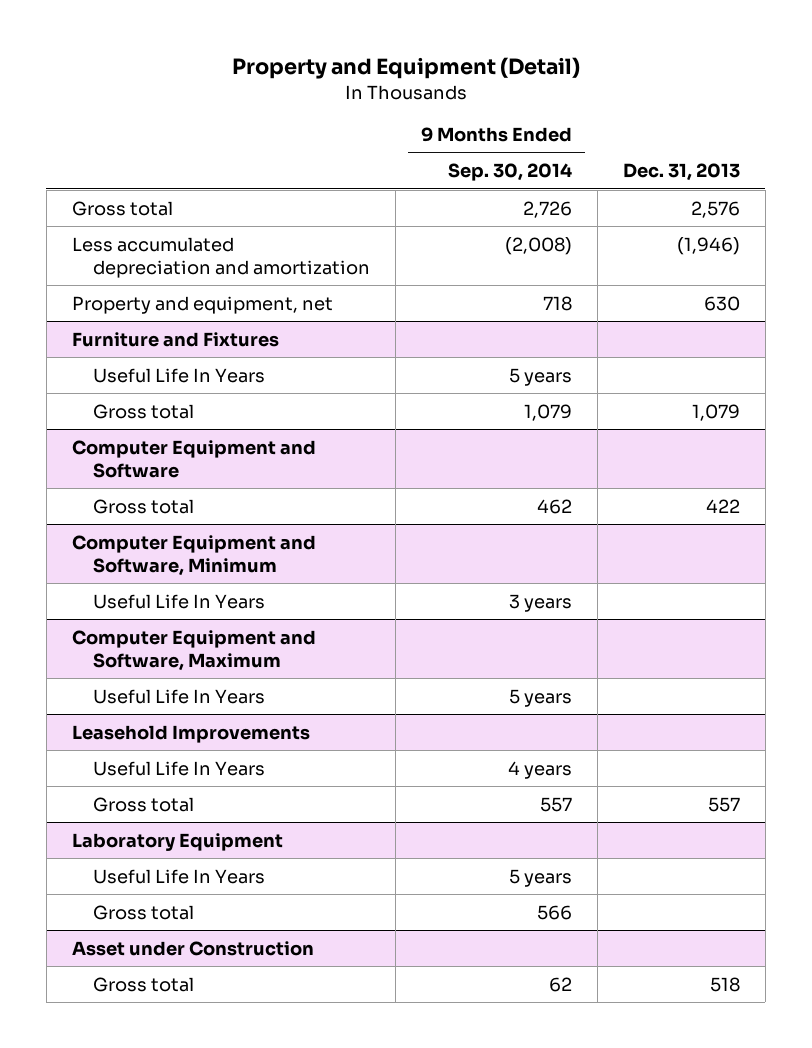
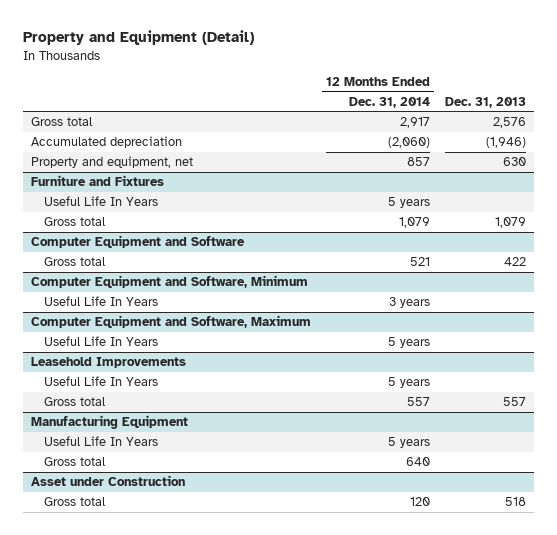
- | 9 Months Ended Sep. 30, 2014 | Dec. 31, 2013
+ | 12 Months Ended Dec. 31, 2014 | Dec. 31, 2013
- Less accumulated depreciation and amortization | (2,008) | (1,946)
+ Accumulated depreciation | (2,060) | (1,946)
- Laboratory Equipment
- Useful Life In Years | 5 years |
- Gross total | 566 |
+ Manufacturing Equipment
+ Useful Life In Years | 5 years |
+ Gross total | 640 |

